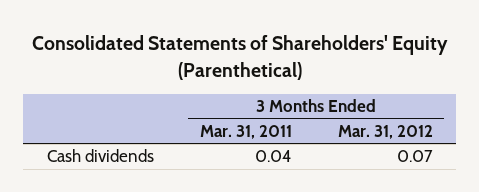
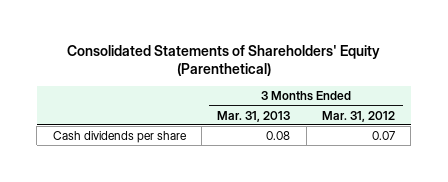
- | 3 Months Ended Mar. 31, 2011 | 3 Months Ended Mar. 31, 2012
+ | 3 Months Ended Mar. 31, 2013 | 3 Months Ended Mar. 31, 2012
- Cash dividends | 0.04 | 0.07
+ Cash dividends per share | 0.08 | 0.07

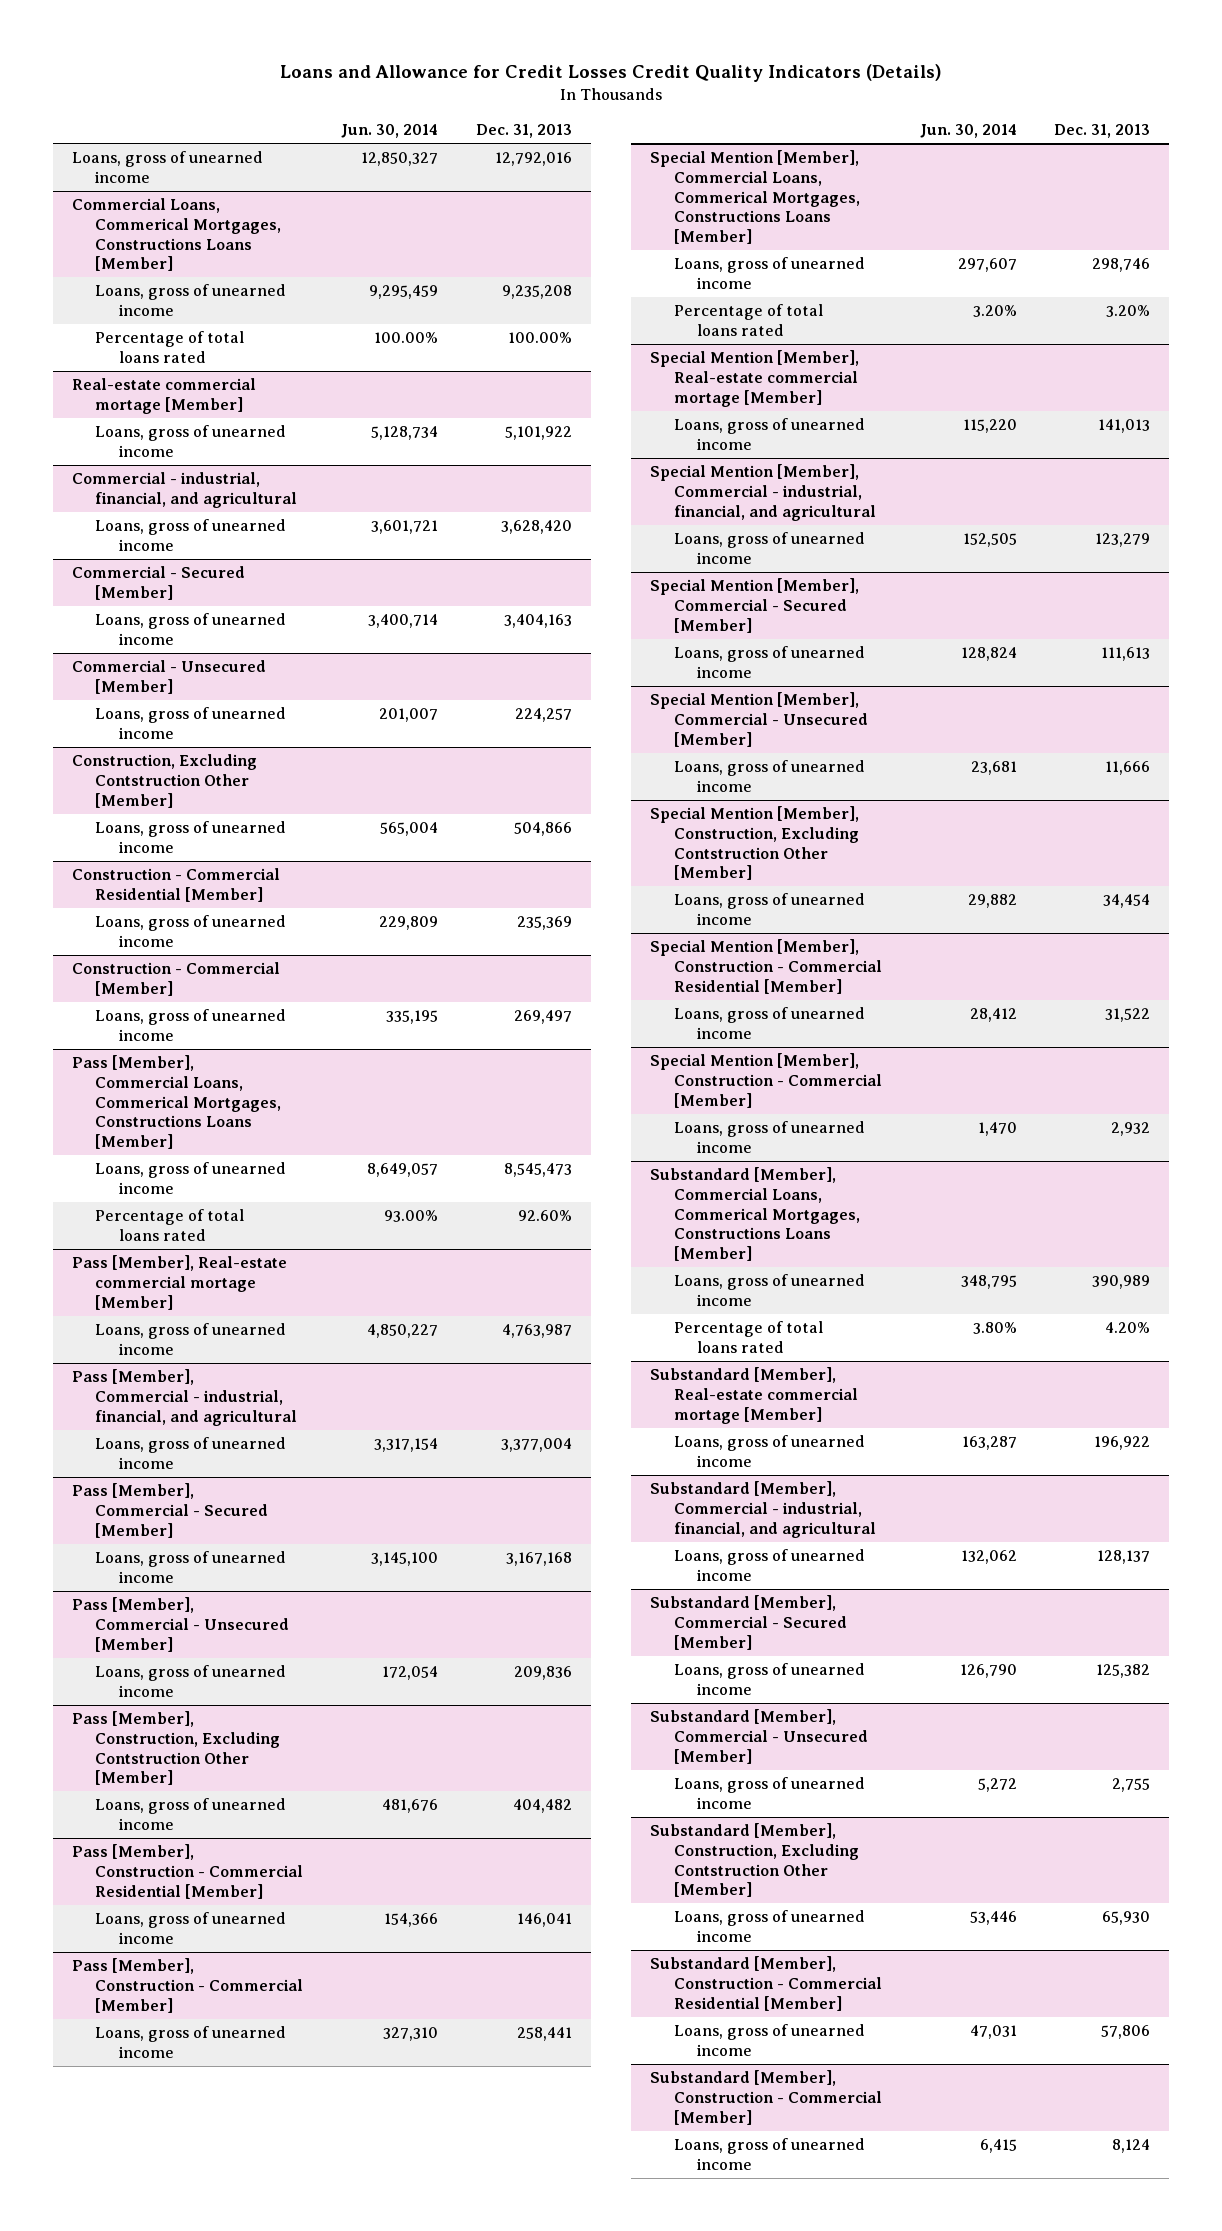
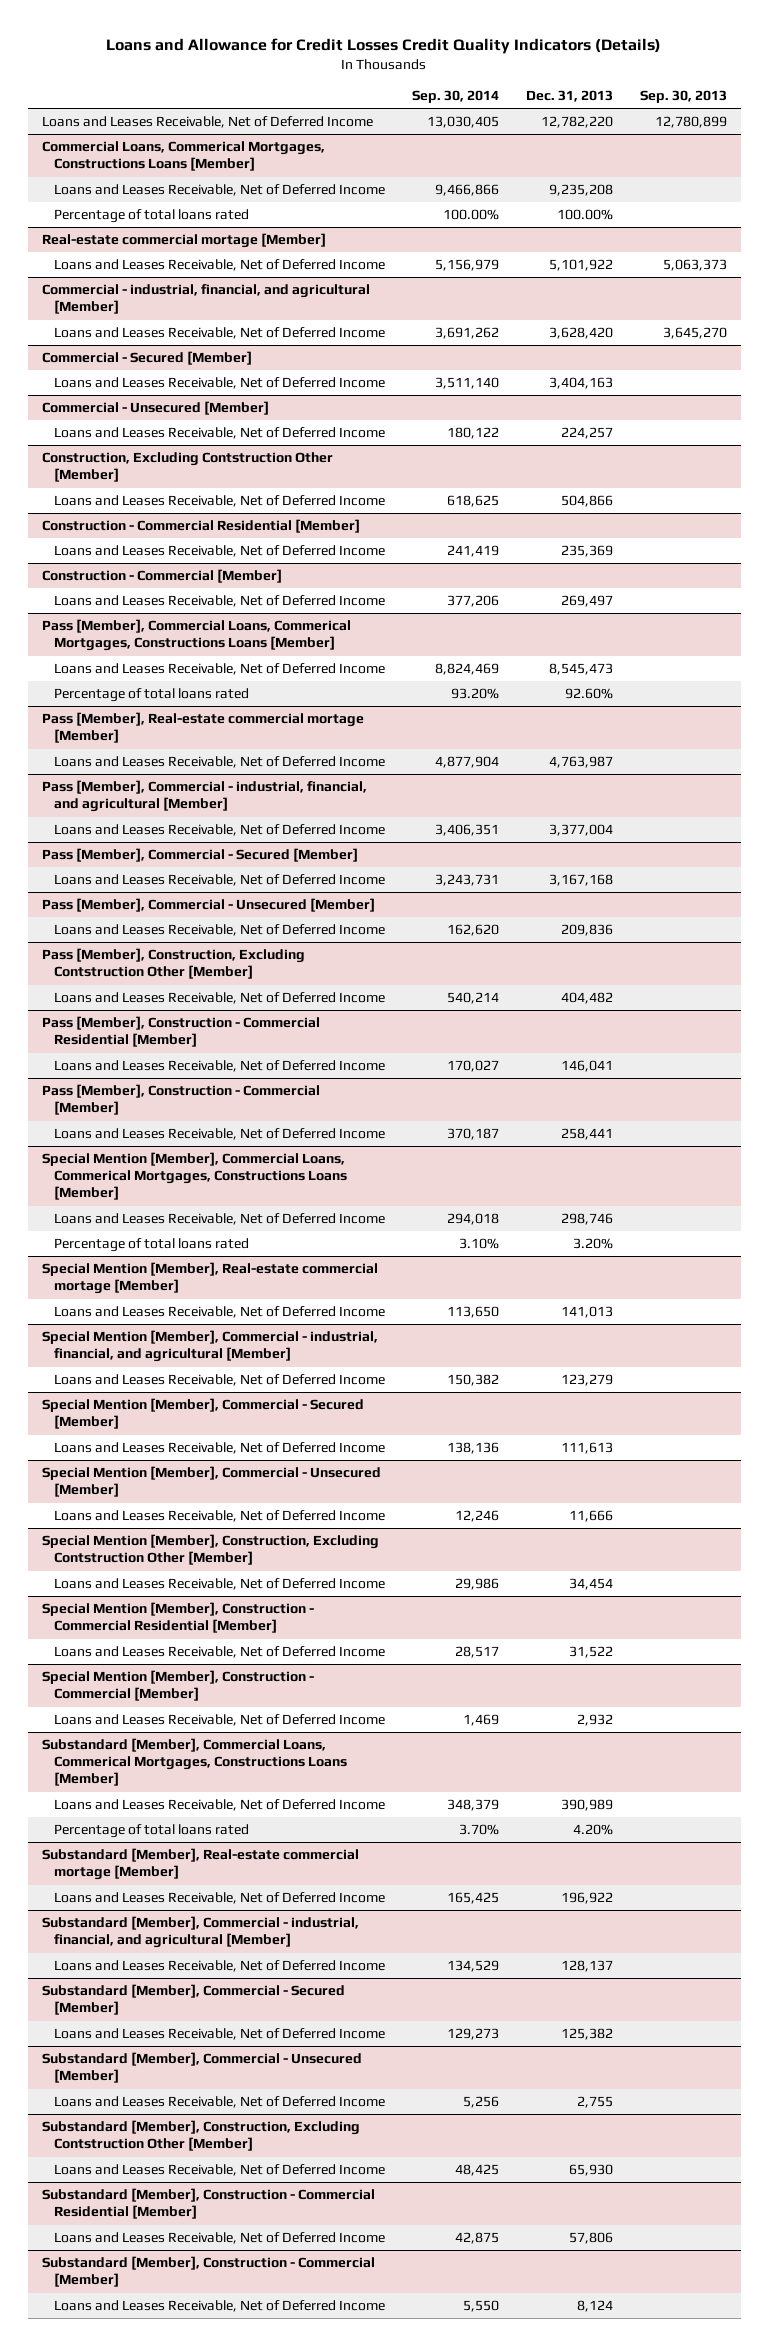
- | Jun. 30, 2014 | Dec. 31, 2013
+ | Sep. 30, 2014 | Dec. 31, 2013 | Sep. 30, 2013
- Loans, gross of unearned income | 12,850,327 | 12,792,016
+ Loans and Leases Receivable, Net of Deferred Income | 13,030,405 | 12,782,220 | 12,780,899
@ Commercial Loans, Commerical Mortgages, Constructions Loans [Member]
- Loans, gross of unearned income | 9,295,459 | 9,235,208
+ Loans and Leases Receivable, Net of Deferred Income | 9,466,866 | 9,235,208 |
@ Real-estate commercial mortage [Member]
- Loans, gross of unearned income | 5,128,734 | 5,101,922
- Commercial - industrial, financial, and agricultural
- Loans, gross of unearned income | 3,601,721 | 3,628,420
@ Real-estate commercial mortage [Member]
+ Loans and Leases Receivable, Net of Deferred Income | 5,156,979 | 5,101,922 | 5,063,373
+ Commercial - industrial, financial, and agricultural [Member]
+ Loans and Leases Receivable, Net of Deferred Income | 3,691,262 | 3,628,420 | 3,645,270
@ Commercial - Secured [Member]
- Loans, gross of unearned income | 3,400,714 | 3,404,163
+ Loans and Leases Receivable, Net of Deferred Income | 3,511,140 | 3,404,163 |
@ Commercial - Unsecured [Member]
- Loans, gross of unearned income | 201,007 | 224,257
+ Loans and Leases Receivable, Net of Deferred Income | 180,122 | 224,257 |
@ Construction, Excluding Contstruction Other [Member]
- Loans, gross of unearned income | 565,004 | 504,866
+ Loans and Leases Receivable, Net of Deferred Income | 618,625 | 504,866 |
@ Construction - Commercial Residential [Member]
- Loans, gross of unearned income | 229,809 | 235,369
+ Loans and Leases Receivable, Net of Deferred Income | 241,419 | 235,369 |
@ Construction - Commercial [Member]
- Loans, gross of unearned income | 335,195 | 269,497
+ Loans and Leases Receivable, Net of Deferred Income | 377,206 | 269,497 |
@ Pass [Member], Commercial Loans, Commerical Mortgages, Constructions Loans [Member]
- Loans, gross of unearned income | 8,649,057 | 8,545,473
+ Loans and Leases Receivable, Net of Deferred Income | 8,824,469 | 8,545,473 |
@ Pass [Member], Real-estate commercial mortage [Member]
- Loans, gross of unearned income | 4,850,227 | 4,763,987
- Pass [Member], Commercial - industrial, financial, and agricultural
- Loans, gross of unearned income | 3,317,154 | 3,377,004
@ Pass [Member], Real-estate commercial mortage [Member]
+ Loans and Leases Receivable, Net of Deferred Income | 4,877,904 | 4,763,987 |
+ Pass [Member], Commercial - industrial, financial, and agricultural [Member]
+ Loans and Leases Receivable, Net of Deferred Income | 3,406,351 | 3,377,004 |
@ Pass [Member], Commercial - Secured [Member]
- Loans, gross of unearned income | 3,145,100 | 3,167,168
+ Loans and Leases Receivable, Net of Deferred Income | 3,243,731 | 3,167,168 |
@ Pass [Member], Commercial - Unsecured [Member]
- Loans, gross of unearned income | 172,054 | 209,836
+ Loans and Leases Receivable, Net of Deferred Income | 162,620 | 209,836 |
@ Pass [Member], Construction, Excluding Contstruction Other [Member]
- Loans, gross of unearned income | 481,676 | 404,482
+ Loans and Leases Receivable, Net of Deferred Income | 540,214 | 404,482 |
@ Pass [Member], Construction - Commercial Residential [Member]
- Loans, gross of unearned income | 154,366 | 146,041
+ Loans and Leases Receivable, Net of Deferred Income | 170,027 | 146,041 |
@ Pass [Member], Construction - Commercial [Member]
- Loans, gross of unearned income | 327,310 | 258,441
+ Loans and Leases Receivable, Net of Deferred Income | 370,187 | 258,441 |
@ Special Mention [Member], Commercial Loans, Commerical Mortgages, Constructions Loans [Member]
- Loans, gross of unearned income | 297,607 | 298,746
+ Loans and Leases Receivable, Net of Deferred Income | 294,018 | 298,746 |
@ Special Mention [Member], Real-estate commercial mortage [Member]
- Loans, gross of unearned income | 115,220 | 141,013
- Special Mention [Member], Commercial - industrial, financial, and agricultural
- Loans, gross of unearned income | 152,505 | 123,279
@ Special Mention [Member], Real-estate commercial mortage [Member]
+ Loans and Leases Receivable, Net of Deferred Income | 113,650 | 141,013 |
+ Special Mention [Member], Commercial - industrial, financial, and agricultural [Member]
+ Loans and Leases Receivable, Net of Deferred Income | 150,382 | 123,279 |
@ Special Mention [Member], Commercial - Secured [Member]
- Loans, gross of unearned income | 128,824 | 111,613
+ Loans and Leases Receivable, Net of Deferred Income | 138,136 | 111,613 |
@ Special Mention [Member], Commercial - Unsecured [Member]
- Loans, gross of unearned income | 23,681 | 11,666
+ Loans and Leases Receivable, Net of Deferred Income | 12,246 | 11,666 |
@ Special Mention [Member], Construction, Excluding Contstruction Other [Member]
- Loans, gross of unearned income | 29,882 | 34,454
+ Loans and Leases Receivable, Net of Deferred Income | 29,986 | 34,454 |
@ Special Mention [Member], Construction - Commercial Residential [Member]
- Loans, gross of unearned income | 28,412 | 31,522
+ Loans and Leases Receivable, Net of Deferred Income | 28,517 | 31,522 |
@ Special Mention [Member], Construction - Commercial [Member]
- Loans, gross of unearned income | 1,470 | 2,932
+ Loans and Leases Receivable, Net of Deferred Income | 1,469 | 2,932 |
@ Substandard [Member], Commercial Loans, Commerical Mortgages, Constructions Loans [Member]
- Loans, gross of unearned income | 348,795 | 390,989
+ Loans and Leases Receivable, Net of Deferred Income | 348,379 | 390,989 |
@ Substandard [Member], Real-estate commercial mortage [Member]
- Loans, gross of unearned income | 163,287 | 196,922
- Substandard [Member], Commercial - industrial, financial, and agricultural
- Loans, gross of unearned income | 132,062 | 128,137
@ Substandard [Member], Real-estate commercial mortage [Member]
+ Loans and Leases Receivable, Net of Deferred Income | 165,425 | 196,922 |
+ Substandard [Member], Commercial - industrial, financial, and agricultural [Member]
+ Loans and Leases Receivable, Net of Deferred Income | 134,529 | 128,137 |
@ Substandard [Member], Commercial - Secured [Member]
- Loans, gross of unearned income | 126,790 | 125,382
+ Loans and Leases Receivable, Net of Deferred Income | 129,273 | 125,382 |
@ Substandard [Member], Commercial - Unsecured [Member]
- Loans, gross of unearned income | 5,272 | 2,755
+ Loans and Leases Receivable, Net of Deferred Income | 5,256 | 2,755 |
@ Substandard [Member], Construction, Excluding Contstruction Other [Member]
- Loans, gross of unearned income | 53,446 | 65,930
+ Loans and Leases Receivable, Net of Deferred Income | 48,425 | 65,930 |
@ Substandard [Member], Construction - Commercial Residential [Member]
- Loans, gross of unearned income | 47,031 | 57,806
+ Loans and Leases Receivable, Net of Deferred Income | 42,875 | 57,806 |
@ Substandard [Member], Construction - Commercial [Member]
- Loans, gross of unearned income | 6,415 | 8,124
+ Loans and Leases Receivable, Net of Deferred Income | 5,550 | 8,124 |

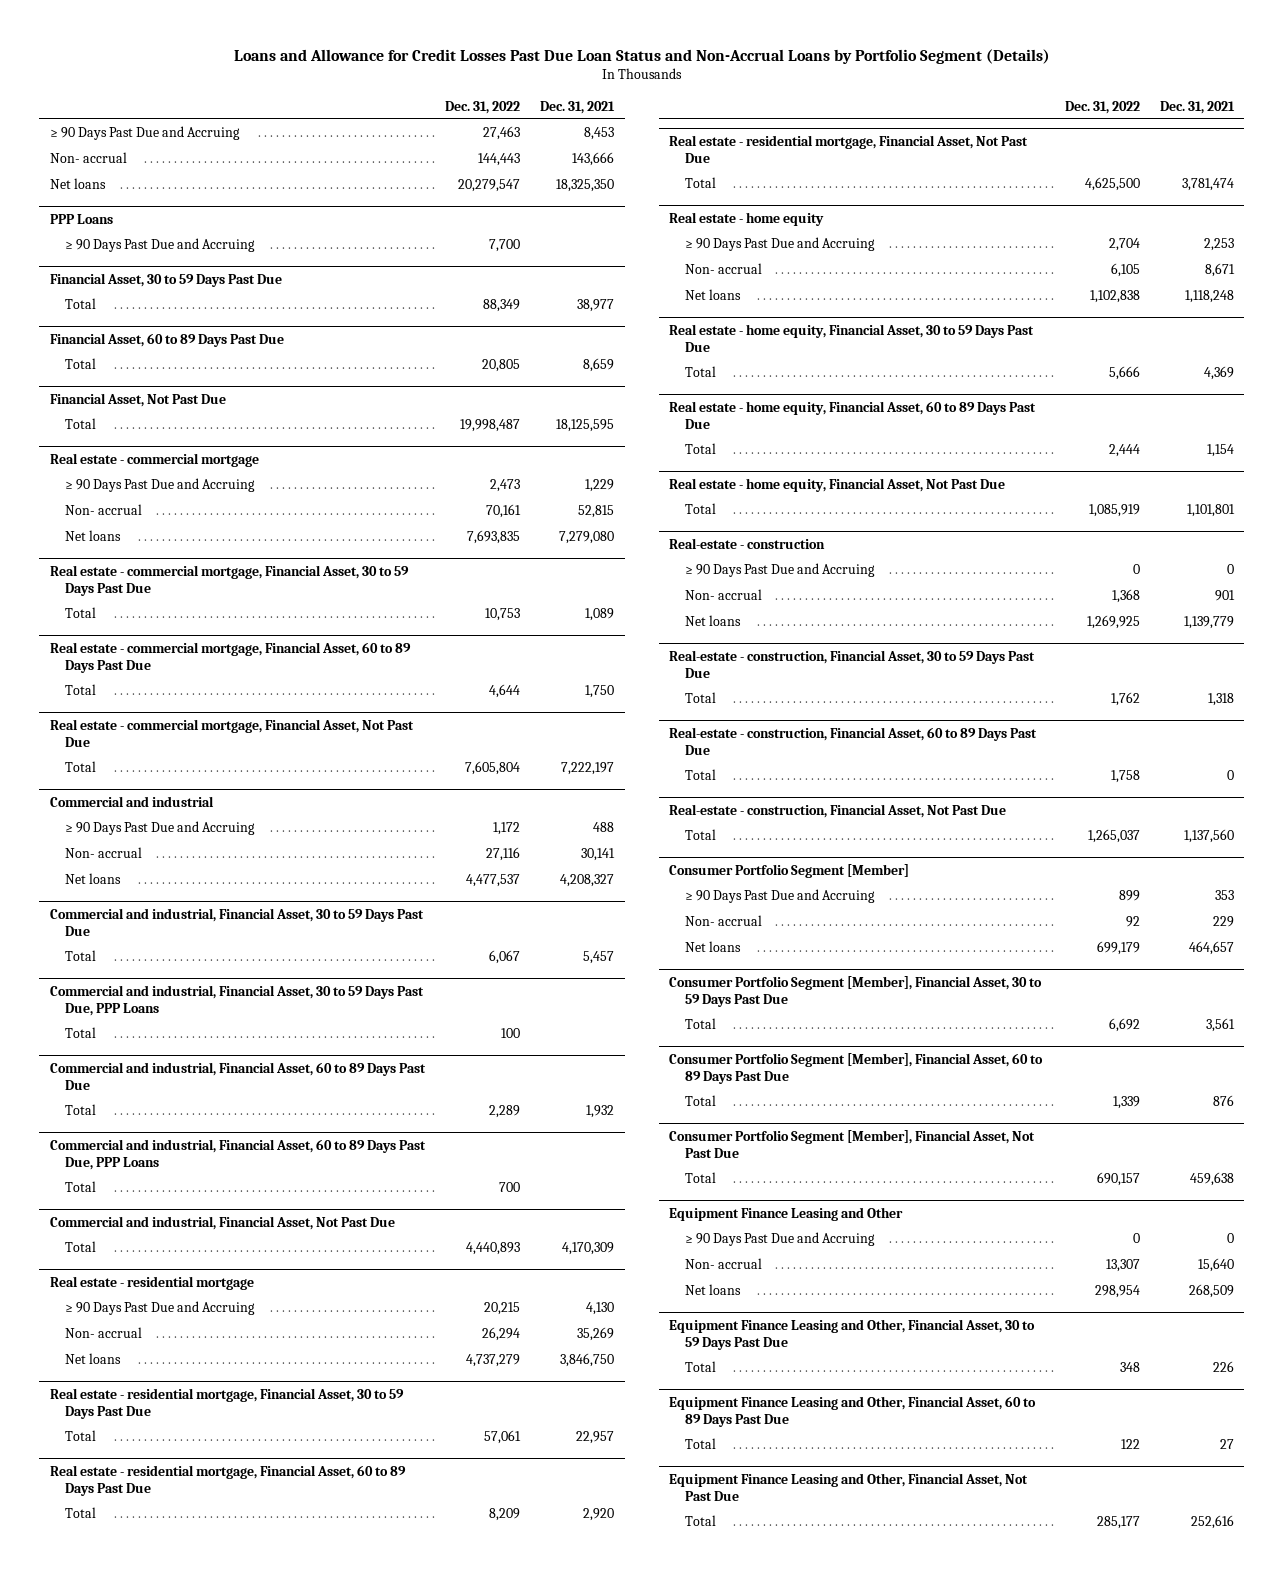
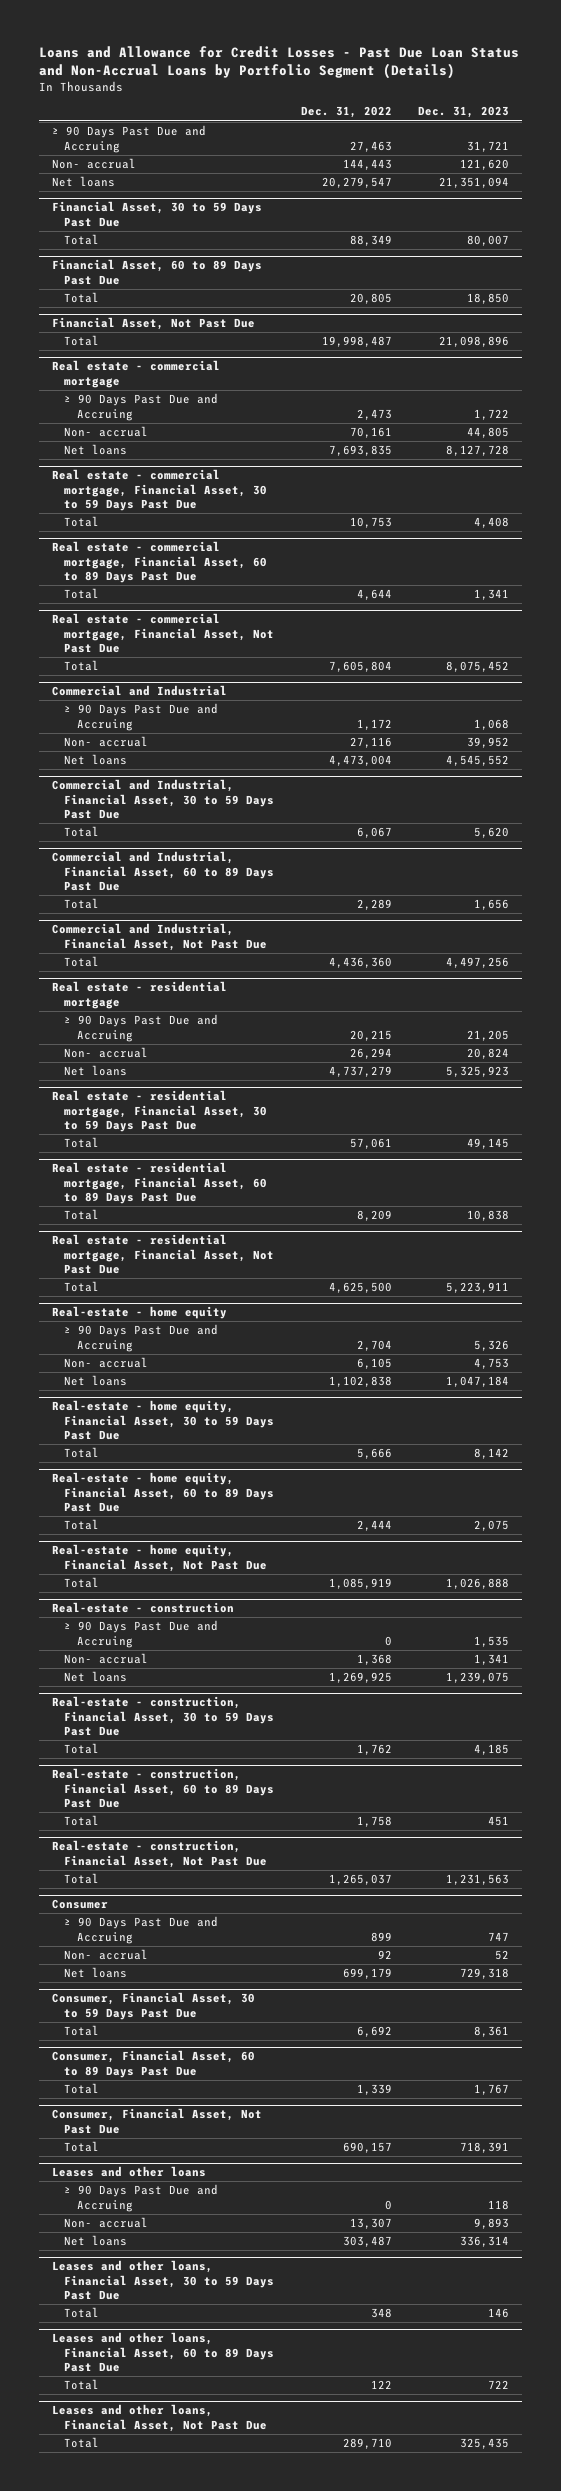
- Loans and Allowance for Credit Losses Past Due Loan Status and Non-Accrual Loans by Portfolio Segment (Details)
+ Loans and Allowance for Credit Losses - Past Due Loan Status and Non-Accrual Loans by Portfolio Segment (Details)
- | Dec. 31, 2022 | Dec. 31, 2021
+ | Dec. 31, 2022 | Dec. 31, 2023
- PPP Loans
- ≥ 90 Days Past Due and Accruing | 7,700 |
- Commercial and industrial
+ Commercial and Industrial
- Net loans | 4,477,537 | 4,208,327
- Commercial and industrial, Financial Asset, 30 to 59 Days Past Due
+ Net loans | 4,473,004 | 4,545,552
+ Commercial and Industrial, Financial Asset, 30 to 59 Days Past Due
- Commercial and industrial, Financial Asset, 30 to 59 Days Past Due, PPP Loans
- Total | 100 |
- Commercial and industrial, Financial Asset, 60 to 89 Days Past Due
+ Commercial and Industrial, Financial Asset, 60 to 89 Days Past Due
- Commercial and industrial, Financial Asset, 60 to 89 Days Past Due, PPP Loans
- Total | 700 |
- Commercial and industrial, Financial Asset, Not Past Due
- Total | 4,440,893 | 4,170,309
+ Commercial and Industrial, Financial Asset, Not Past Due
+ Total | 4,436,360 | 4,497,256
- Real estate - home equity
+ Real-estate - home equity
- Real estate - home equity, Financial Asset, 30 to 59 Days Past Due
+ Real-estate - home equity, Financial Asset, 30 to 59 Days Past Due
- Real estate - home equity, Financial Asset, 60 to 89 Days Past Due
+ Real-estate - home equity, Financial Asset, 60 to 89 Days Past Due
- Real estate - home equity, Financial Asset, Not Past Due
+ Real-estate - home equity, Financial Asset, Not Past Due
- Consumer Portfolio Segment [Member]
+ Consumer
- Consumer Portfolio Segment [Member], Financial Asset, 30 to 59 Days Past Due
+ Consumer, Financial Asset, 30 to 59 Days Past Due
- Consumer Portfolio Segment [Member], Financial Asset, 60 to 89 Days Past Due
+ Consumer, Financial Asset, 60 to 89 Days Past Due
- Consumer Portfolio Segment [Member], Financial Asset, Not Past Due
+ Consumer, Financial Asset, Not Past Due
- Equipment Finance Leasing and Other
+ Leases and other loans
- Net loans | 298,954 | 268,509
- Equipment Finance Leasing and Other, Financial Asset, 30 to 59 Days Past Due
+ Net loans | 303,487 | 336,314
+ Leases and other loans, Financial Asset, 30 to 59 Days Past Due
- Equipment Finance Leasing and Other, Financial Asset, 60 to 89 Days Past Due
+ Leases and other loans, Financial Asset, 60 to 89 Days Past Due
- Equipment Finance Leasing and Other, Financial Asset, Not Past Due
- Total | 285,177 | 252,616
+ Leases and other loans, Financial Asset, Not Past Due
+ Total | 289,710 | 325,435

